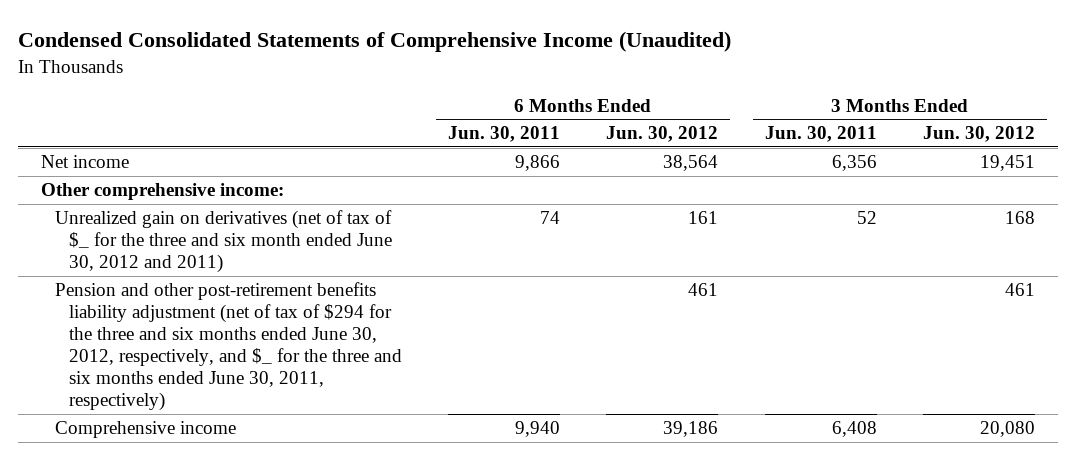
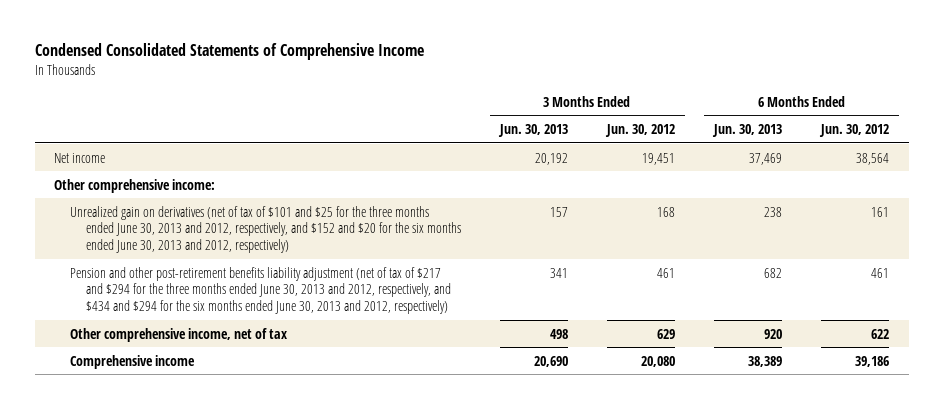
- Condensed Consolidated Statements of Comprehensive Income (Unaudited)
+ Condensed Consolidated Statements of Comprehensive Income
- | 6 Months Ended Jun. 30, 2011 | 6 Months Ended Jun. 30, 2012 | 3 Months Ended Jun. 30, 2011 | 3 Months Ended Jun. 30, 2012
+ | 3 Months Ended Jun. 30, 2013 | 3 Months Ended Jun. 30, 2012 | 6 Months Ended Jun. 30, 2013 | 6 Months Ended Jun. 30, 2012
- Unrealized gain on derivatives (net of tax of $_ for the three and six month ended June 30, 2012 and 2011) | 74 | 161 | 52 | 168
- Pension and other post-retirement benefits liability adjustment (net of tax of $294 for the three and six months ended June 30, 2012, respectively, and $_ for the three and six months ended June 30, 2011, respectively) | | 461 | | 461
+ Unrealized gain on derivatives (net of tax of $101 and $25 for the three months ended June 30, 2013 and 2012, respectively, and $152 and $20 for the six months ended June 30, 2013 and 2012, respectively) | 157 | 168 | 238 | 161
+ Pension and other post-retirement benefits liability adjustment (net of tax of $217 and $294 for the three months ended June 30, 2013 and 2012, respectively, and $434 and $294 for the six months ended June 30, 2013 and 2012, respectively) | 341 | 461 | 682 | 461
+ Other comprehensive income, net of tax | 498 | 629 | 920 | 622

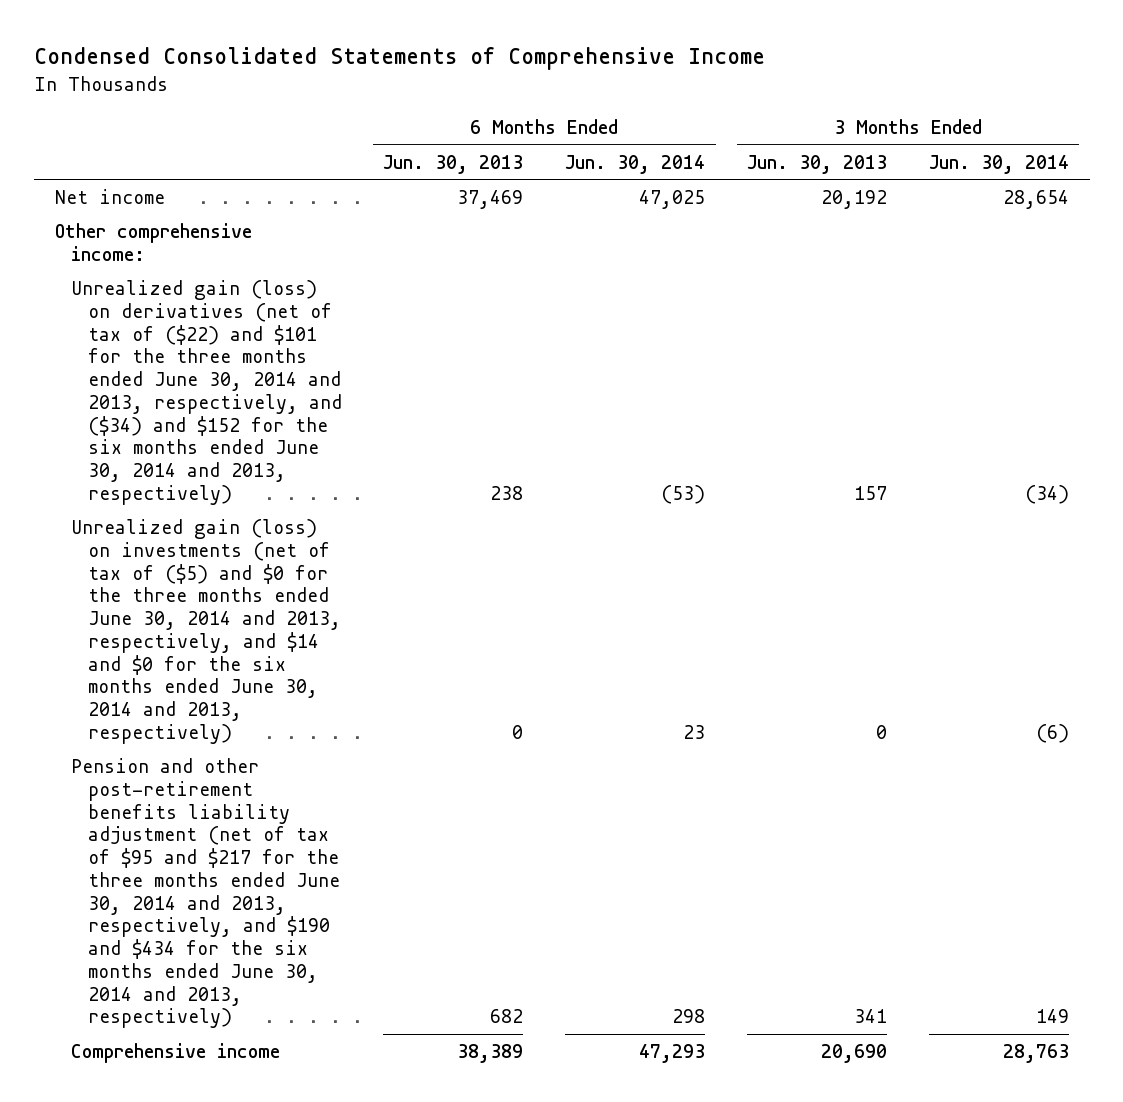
- | 3 Months Ended Jun. 30, 2013 | 3 Months Ended Jun. 30, 2012 | 6 Months Ended Jun. 30, 2013 | 6 Months Ended Jun. 30, 2012
+ | 6 Months Ended Jun. 30, 2013 | 6 Months Ended Jun. 30, 2014 | 3 Months Ended Jun. 30, 2013 | 3 Months Ended Jun. 30, 2014
- Unrealized gain on derivatives (net of tax of $101 and $25 for the three months ended June 30, 2013 and 2012, respectively, and $152 and $20 for the six months ended June 30, 2013 and 2012, respectively) | 157 | 168 | 238 | 161
- Pension and other post-retirement benefits liability adjustment (net of tax of $217 and $294 for the three months ended June 30, 2013 and 2012, respectively, and $434 and $294 for the six months ended June 30, 2013 and 2012, respectively) | 341 | 461 | 682 | 461
- Other comprehensive income, net of tax | 498 | 629 | 920 | 622
+ Unrealized gain (loss) on derivatives (net of tax of ($22) and $101 for the three months ended June 30, 2014 and 2013, respectively, and ($34) and $152 for the six months ended June 30, 2014 and 2013, respectively) | 238 | (53) | 157 | (34)
+ Unrealized gain (loss) on investments (net of tax of ($5) and $0 for the three months ended June 30, 2014 and 2013, respectively, and $14 and $0 for the six months ended June 30, 2014 and 2013, respectively) | 0 | 23 | 0 | (6)
+ Pension and other post-retirement benefits liability adjustment (net of tax of $95 and $217 for the three months ended June 30, 2014 and 2013, respectively, and $190 and $434 for the six months ended June 30, 2014 and 2013, respectively) | 682 | 298 | 341 | 149

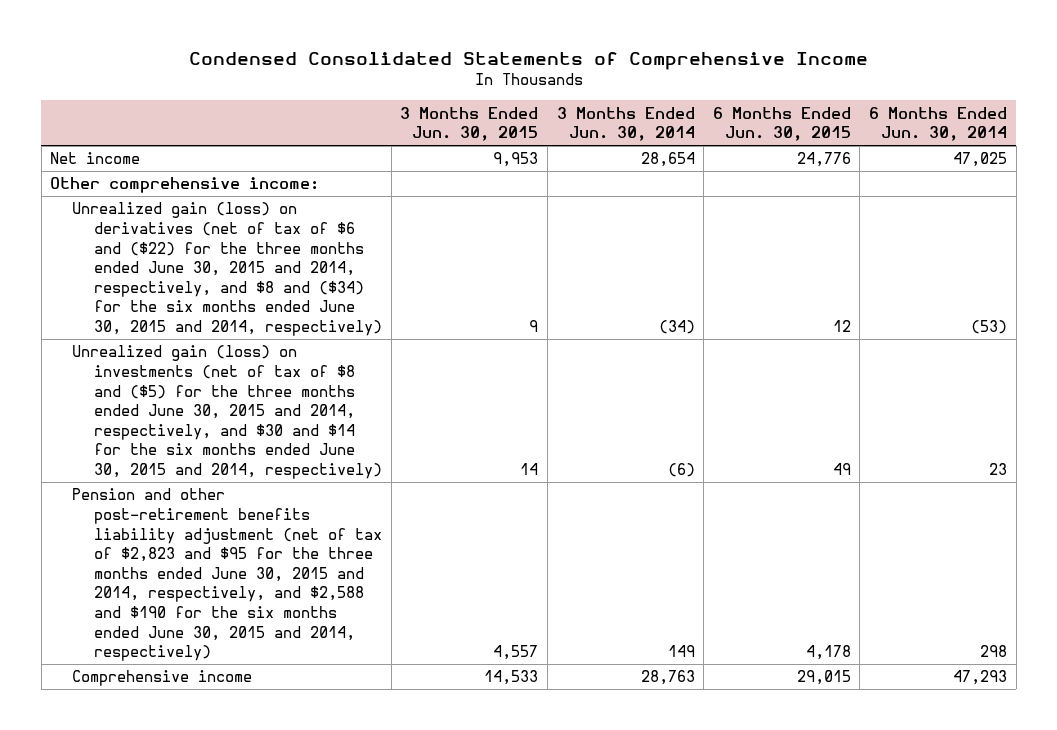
- | 6 Months Ended Jun. 30, 2013 | 6 Months Ended Jun. 30, 2014 | 3 Months Ended Jun. 30, 2013 | 3 Months Ended Jun. 30, 2014
+ | 3 Months Ended Jun. 30, 2015 | 3 Months Ended Jun. 30, 2014 | 6 Months Ended Jun. 30, 2015 | 6 Months Ended Jun. 30, 2014
- Unrealized gain (loss) on derivatives (net of tax of ($22) and $101 for the three months ended June 30, 2014 and 2013, respectively, and ($34) and $152 for the six months ended June 30, 2014 and 2013, respectively) | 238 | (53) | 157 | (34)
- Unrealized gain (loss) on investments (net of tax of ($5) and $0 for the three months ended June 30, 2014 and 2013, respectively, and $14 and $0 for the six months ended June 30, 2014 and 2013, respectively) | 0 | 23 | 0 | (6)
- Pension and other post-retirement benefits liability adjustment (net of tax of $95 and $217 for the three months ended June 30, 2014 and 2013, respectively, and $190 and $434 for the six months ended June 30, 2014 and 2013, respectively) | 682 | 298 | 341 | 149
+ Unrealized gain (loss) on derivatives (net of tax of $6 and ($22) for the three months ended June 30, 2015 and 2014, respectively, and $8 and ($34) for the six months ended June 30, 2015 and 2014, respectively) | 9 | (34) | 12 | (53)
+ Unrealized gain (loss) on investments (net of tax of $8 and ($5) for the three months ended June 30, 2015 and 2014, respectively, and $30 and $14 for the six months ended June 30, 2015 and 2014, respectively) | 14 | (6) | 49 | 23
+ Pension and other post-retirement benefits liability adjustment (net of tax of $2,823 and $95 for the three months ended June 30, 2015 and 2014, respectively, and $2,588 and $190 for the six months ended June 30, 2015 and 2014, respectively) | 4,557 | 149 | 4,178 | 298

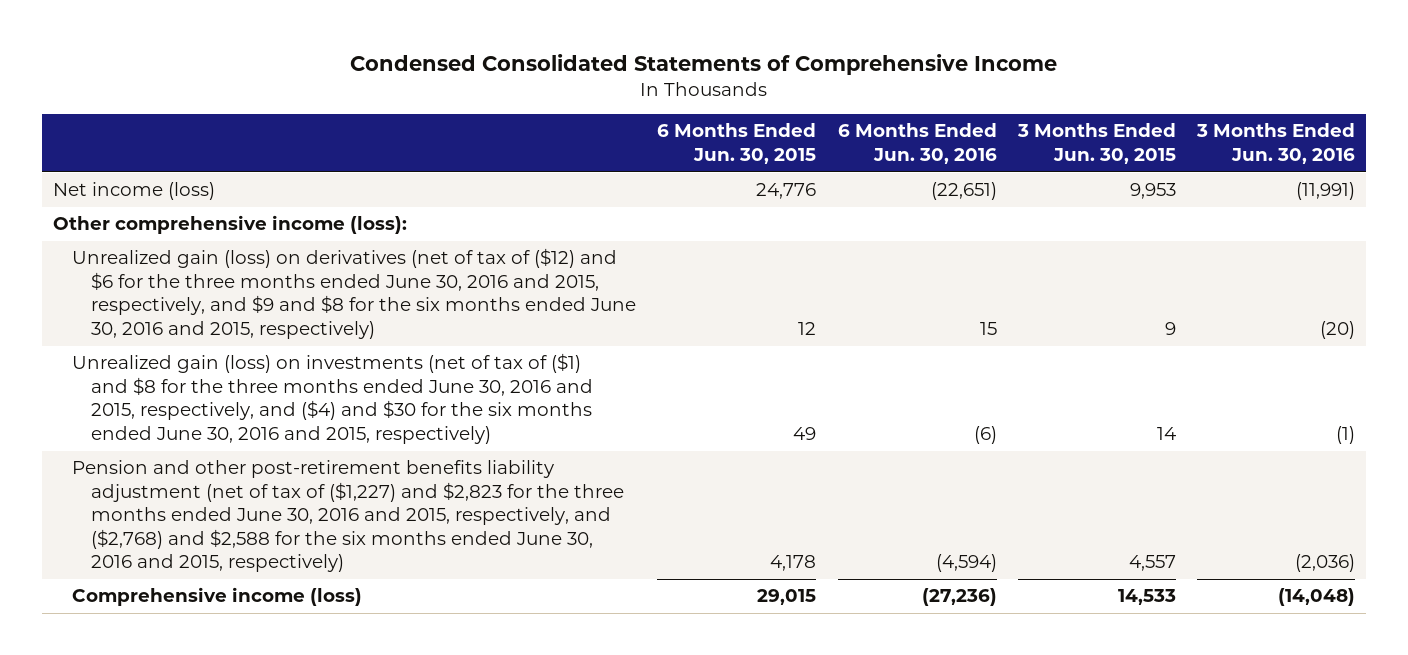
- | 3 Months Ended Jun. 30, 2015 | 3 Months Ended Jun. 30, 2014 | 6 Months Ended Jun. 30, 2015 | 6 Months Ended Jun. 30, 2014
+ | 6 Months Ended Jun. 30, 2015 | 6 Months Ended Jun. 30, 2016 | 3 Months Ended Jun. 30, 2015 | 3 Months Ended Jun. 30, 2016
- Net income | 9,953 | 28,654 | 24,776 | 47,025
- Other comprehensive income:
- Unrealized gain (loss) on derivatives (net of tax of $6 and ($22) for the three months ended June 30, 2015 and 2014, respectively, and $8 and ($34) for the six months ended June 30, 2015 and 2014, respectively) | 9 | (34) | 12 | (53)
- Unrealized gain (loss) on investments (net of tax of $8 and ($5) for the three months ended June 30, 2015 and 2014, respectively, and $30 and $14 for the six months ended June 30, 2015 and 2014, respectively) | 14 | (6) | 49 | 23
- Pension and other post-retirement benefits liability adjustment (net of tax of $2,823 and $95 for the three months ended June 30, 2015 and 2014, respectively, and $2,588 and $190 for the six months ended June 30, 2015 and 2014, respectively) | 4,557 | 149 | 4,178 | 298
- Comprehensive income | 14,533 | 28,763 | 29,015 | 47,293
+ Net income (loss) | 24,776 | (22,651) | 9,953 | (11,991)
+ Other comprehensive income (loss):
+ Unrealized gain (loss) on derivatives (net of tax of ($12) and $6 for the three months ended June 30, 2016 and 2015, respectively, and $9 and $8 for the six months ended June 30, 2016 and 2015, respectively) | 12 | 15 | 9 | (20)
+ Unrealized gain (loss) on investments (net of tax of ($1) and $8 for the three months ended June 30, 2016 and 2015, respectively, and ($4) and $30 for the six months ended June 30, 2016 and 2015, respectively) | 49 | (6) | 14 | (1)
+ Pension and other post-retirement benefits liability adjustment (net of tax of ($1,227) and $2,823 for the three months ended June 30, 2016 and 2015, respectively, and ($2,768) and $2,588 for the six months ended June 30, 2016 and 2015, respectively) | 4,178 | (4,594) | 4,557 | (2,036)
+ Comprehensive income (loss) | 29,015 | (27,236) | 14,533 | (14,048)

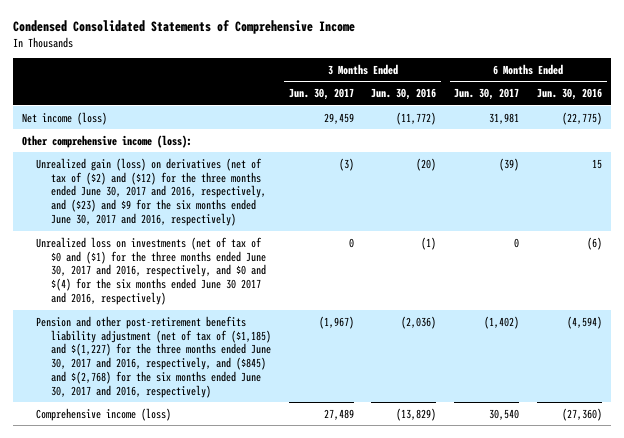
- | 6 Months Ended Jun. 30, 2015 | 6 Months Ended Jun. 30, 2016 | 3 Months Ended Jun. 30, 2015 | 3 Months Ended Jun. 30, 2016
+ | 3 Months Ended Jun. 30, 2017 | 3 Months Ended Jun. 30, 2016 | 6 Months Ended Jun. 30, 2017 | 6 Months Ended Jun. 30, 2016
- Net income (loss) | 24,776 | (22,651) | 9,953 | (11,991)
+ Net income (loss) | 29,459 | (11,772) | 31,981 | (22,775)
- Unrealized gain (loss) on derivatives (net of tax of ($12) and $6 for the three months ended June 30, 2016 and 2015, respectively, and $9 and $8 for the six months ended June 30, 2016 and 2015, respectively) | 12 | 15 | 9 | (20)
- Unrealized gain (loss) on investments (net of tax of ($1) and $8 for the three months ended June 30, 2016 and 2015, respectively, and ($4) and $30 for the six months ended June 30, 2016 and 2015, respectively) | 49 | (6) | 14 | (1)
- Pension and other post-retirement benefits liability adjustment (net of tax of ($1,227) and $2,823 for the three months ended June 30, 2016 and 2015, respectively, and ($2,768) and $2,588 for the six months ended June 30, 2016 and 2015, respectively) | 4,178 | (4,594) | 4,557 | (2,036)
- Comprehensive income (loss) | 29,015 | (27,236) | 14,533 | (14,048)
+ Unrealized gain (loss) on derivatives (net of tax of ($2) and ($12) for the three months ended June 30, 2017 and 2016, respectively, and ($23) and $9 for the six months ended June 30, 2017 and 2016, respectively) | (3) | (20) | (39) | 15
+ Unrealized loss on investments (net of tax of $0 and ($1) for the three months ended June 30, 2017 and 2016, respectively, and $0 and $(4) for the six months ended June 30 2017 and 2016, respectively) | 0 | (1) | 0 | (6)
+ Pension and other post-retirement benefits liability adjustment (net of tax of ($1,185) and $(1,227) for the three months ended June 30, 2017 and 2016, respectively, and ($845) and $(2,768) for the six months ended June 30, 2017 and 2016, respectively) | (1,967) | (2,036) | (1,402) | (4,594)
+ Comprehensive income (loss) | 27,489 | (13,829) | 30,540 | (27,360)

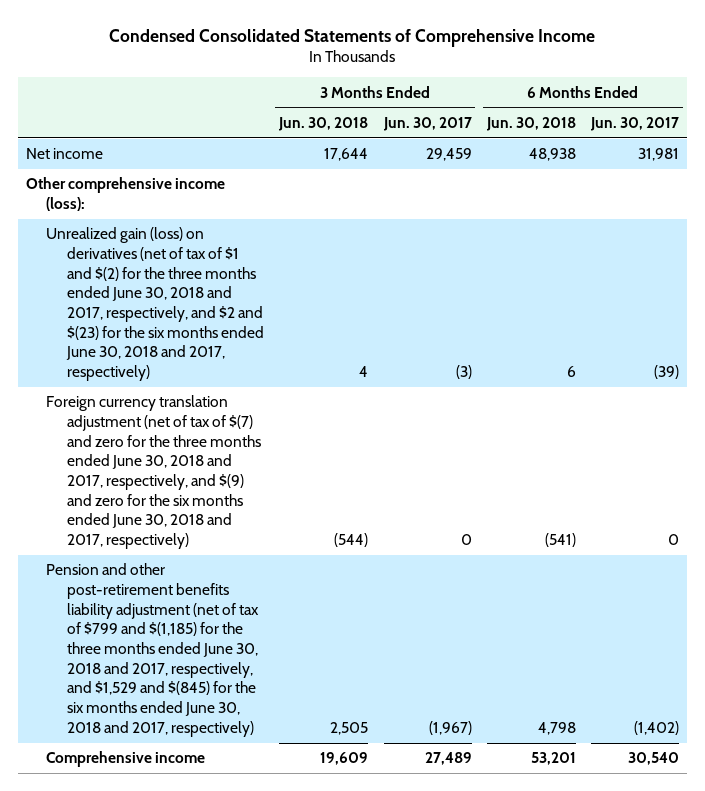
- | 3 Months Ended Jun. 30, 2017 | 3 Months Ended Jun. 30, 2016 | 6 Months Ended Jun. 30, 2017 | 6 Months Ended Jun. 30, 2016
+ | 3 Months Ended Jun. 30, 2018 | 3 Months Ended Jun. 30, 2017 | 6 Months Ended Jun. 30, 2018 | 6 Months Ended Jun. 30, 2017
- Net income (loss) | 29,459 | (11,772) | 31,981 | (22,775)
+ Net income | 17,644 | 29,459 | 48,938 | 31,981
- Unrealized gain (loss) on derivatives (net of tax of ($2) and ($12) for the three months ended June 30, 2017 and 2016, respectively, and ($23) and $9 for the six months ended June 30, 2017 and 2016, respectively) | (3) | (20) | (39) | 15
- Unrealized loss on investments (net of tax of $0 and ($1) for the three months ended June 30, 2017 and 2016, respectively, and $0 and $(4) for the six months ended June 30 2017 and 2016, respectively) | 0 | (1) | 0 | (6)
- Pension and other post-retirement benefits liability adjustment (net of tax of ($1,185) and $(1,227) for the three months ended June 30, 2017 and 2016, respectively, and ($845) and $(2,768) for the six months ended June 30, 2017 and 2016, respectively) | (1,967) | (2,036) | (1,402) | (4,594)
- Comprehensive income (loss) | 27,489 | (13,829) | 30,540 | (27,360)
+ Unrealized gain (loss) on derivatives (net of tax of $1 and $(2) for the three months ended June 30, 2018 and 2017, respectively, and $2 and $(23) for the six months ended June 30, 2018 and 2017, respectively) | 4 | (3) | 6 | (39)
+ Foreign currency translation adjustment (net of tax of $(7) and zero for the three months ended June 30, 2018 and 2017, respectively, and $(9) and zero for the six months ended June 30, 2018 and 2017, respectively) | (544) | 0 | (541) | 0
+ Pension and other post-retirement benefits liability adjustment (net of tax of $799 and $(1,185) for the three months ended June 30, 2018 and 2017, respectively, and $1,529 and $(845) for the six months ended June 30, 2018 and 2017, respectively) | 2,505 | (1,967) | 4,798 | (1,402)
+ Comprehensive income | 19,609 | 27,489 | 53,201 | 30,540

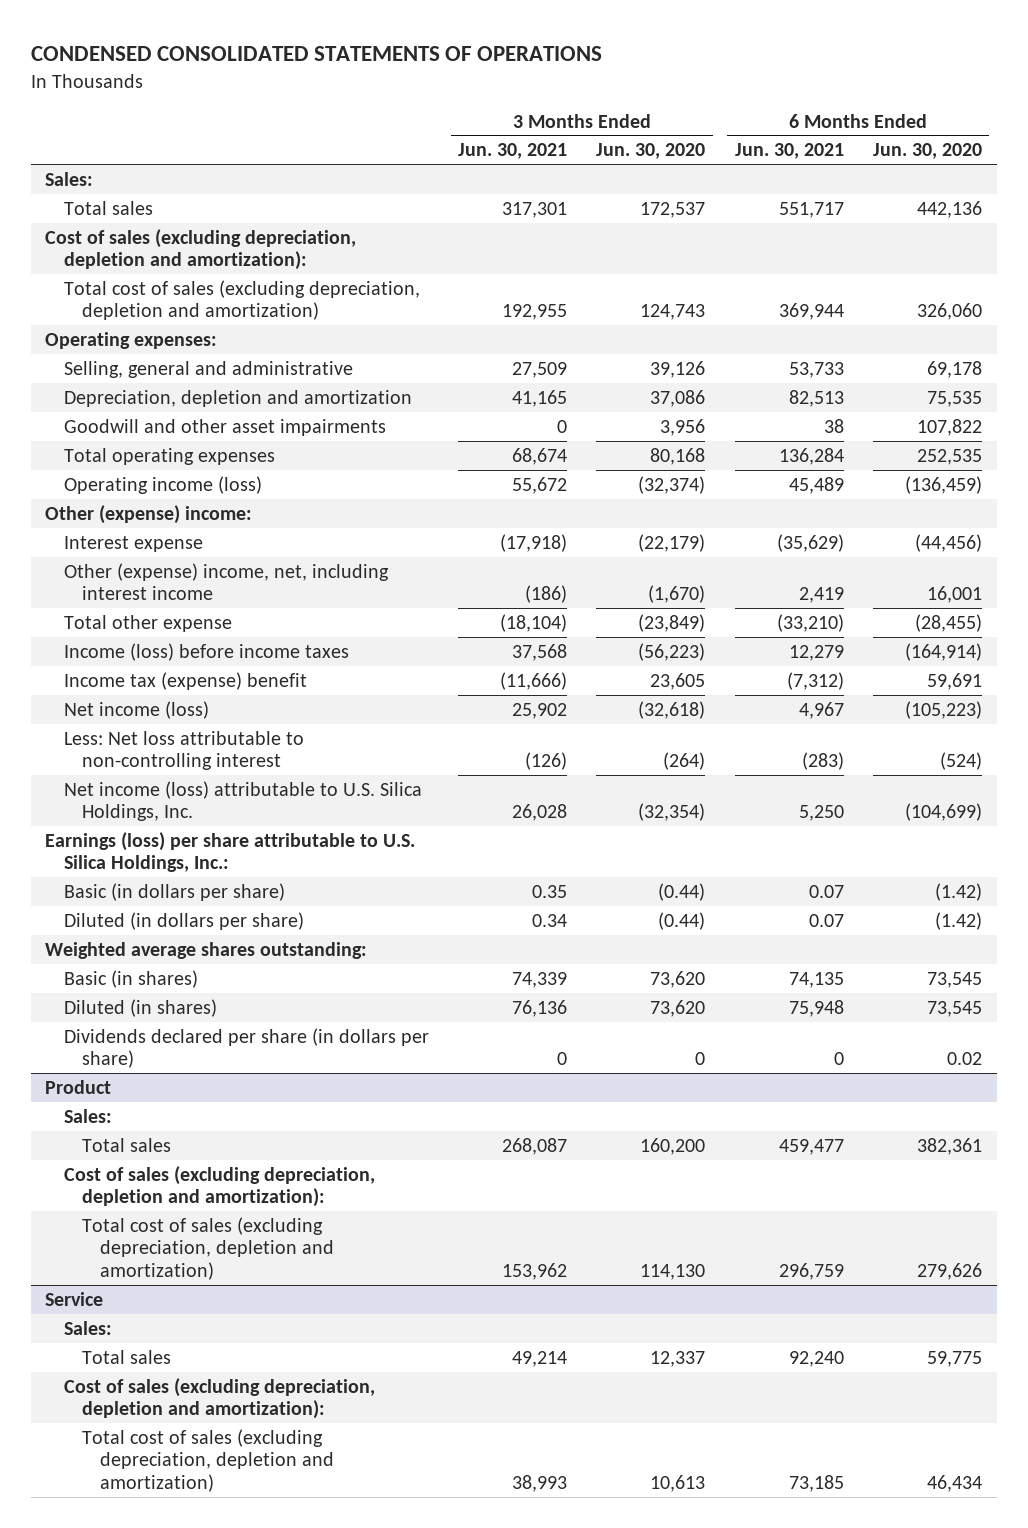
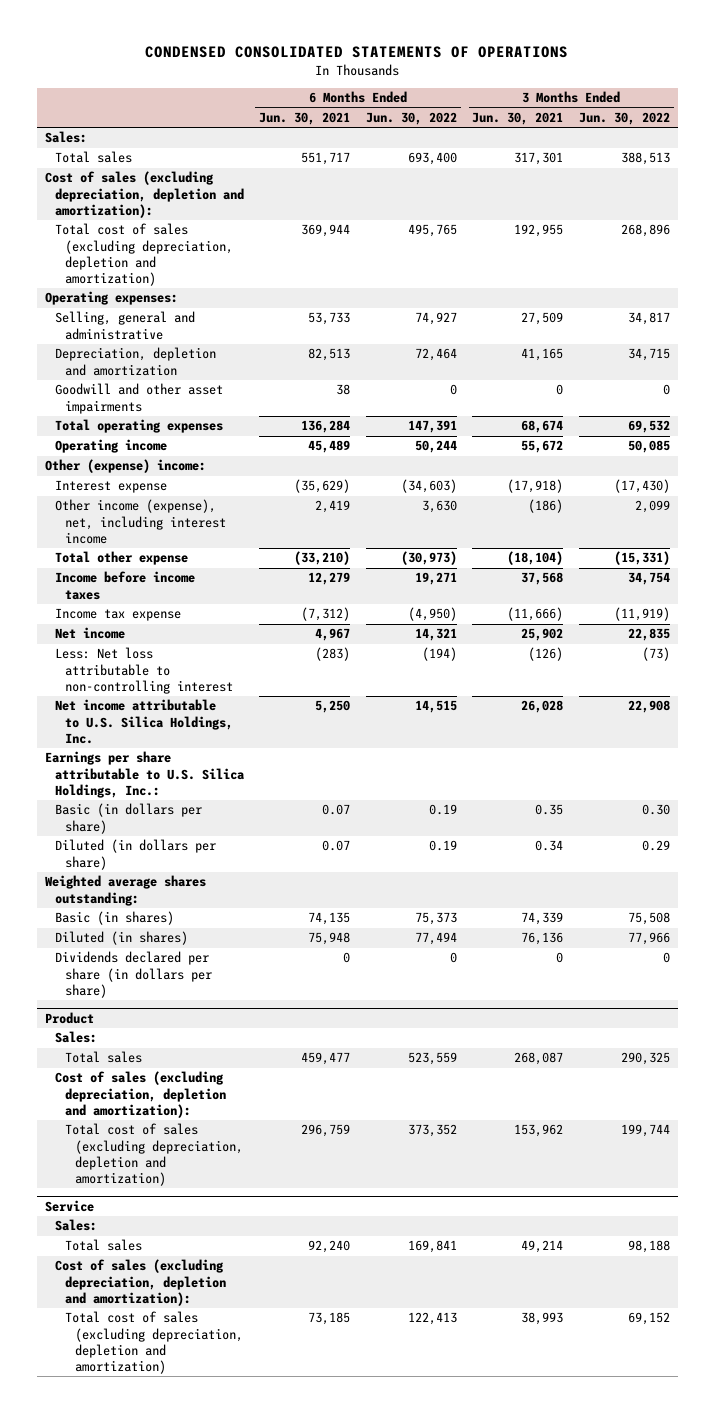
- | 3 Months Ended Jun. 30, 2021 | 3 Months Ended Jun. 30, 2020 | 6 Months Ended Jun. 30, 2021 | 6 Months Ended Jun. 30, 2020
+ | 6 Months Ended Jun. 30, 2021 | 6 Months Ended Jun. 30, 2022 | 3 Months Ended Jun. 30, 2021 | 3 Months Ended Jun. 30, 2022
- Operating income (loss) | 55,672 | (32,374) | 45,489 | (136,459)
+ Operating income | 45,489 | 50,244 | 55,672 | 50,085
- Other (expense) income, net, including interest income | (186) | (1,670) | 2,419 | 16,001
+ Other income (expense), net, including interest income | 2,419 | 3,630 | (186) | 2,099
- Income (loss) before income taxes | 37,568 | (56,223) | 12,279 | (164,914)
- Income tax (expense) benefit | (11,666) | 23,605 | (7,312) | 59,691
- Net income (loss) | 25,902 | (32,618) | 4,967 | (105,223)
+ Income before income taxes | 12,279 | 19,271 | 37,568 | 34,754
+ Income tax expense | (7,312) | (4,950) | (11,666) | (11,919)
+ Net income | 4,967 | 14,321 | 25,902 | 22,835
- Net income (loss) attributable to U.S. Silica Holdings, Inc. | 26,028 | (32,354) | 5,250 | (104,699)
- Earnings (loss) per share attributable to U.S. Silica Holdings, Inc.:
+ Net income attributable to U.S. Silica Holdings, Inc. | 5,250 | 14,515 | 26,028 | 22,908
+ Earnings per share attributable to U.S. Silica Holdings, Inc.:

